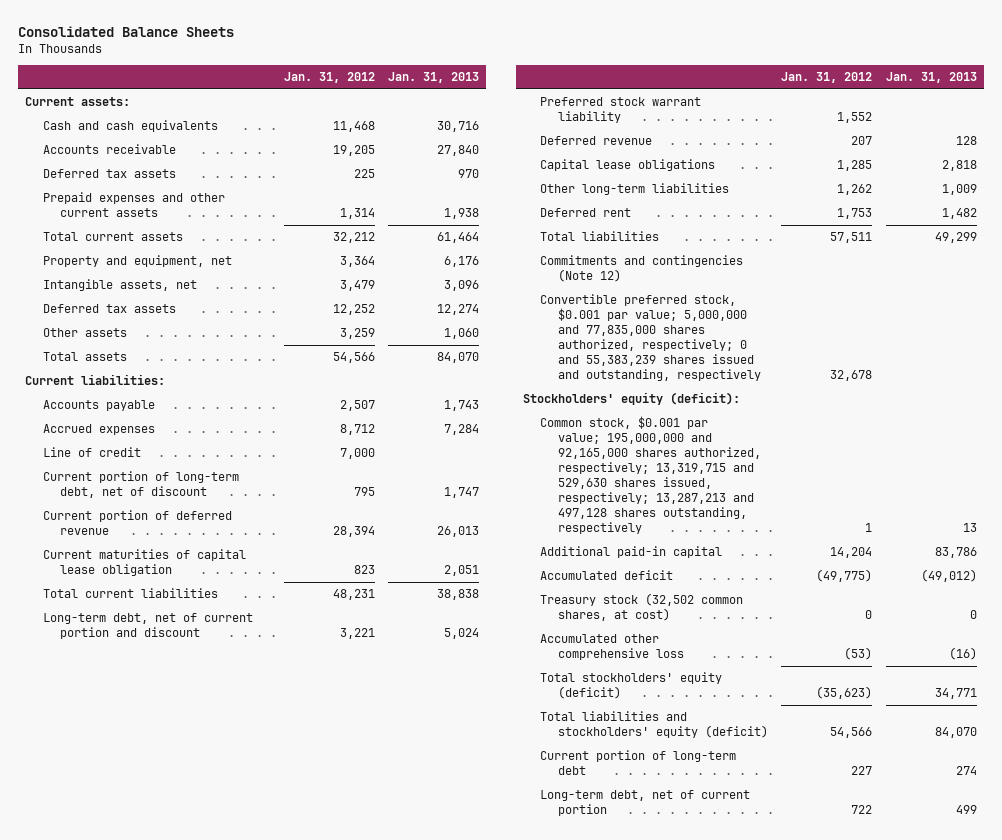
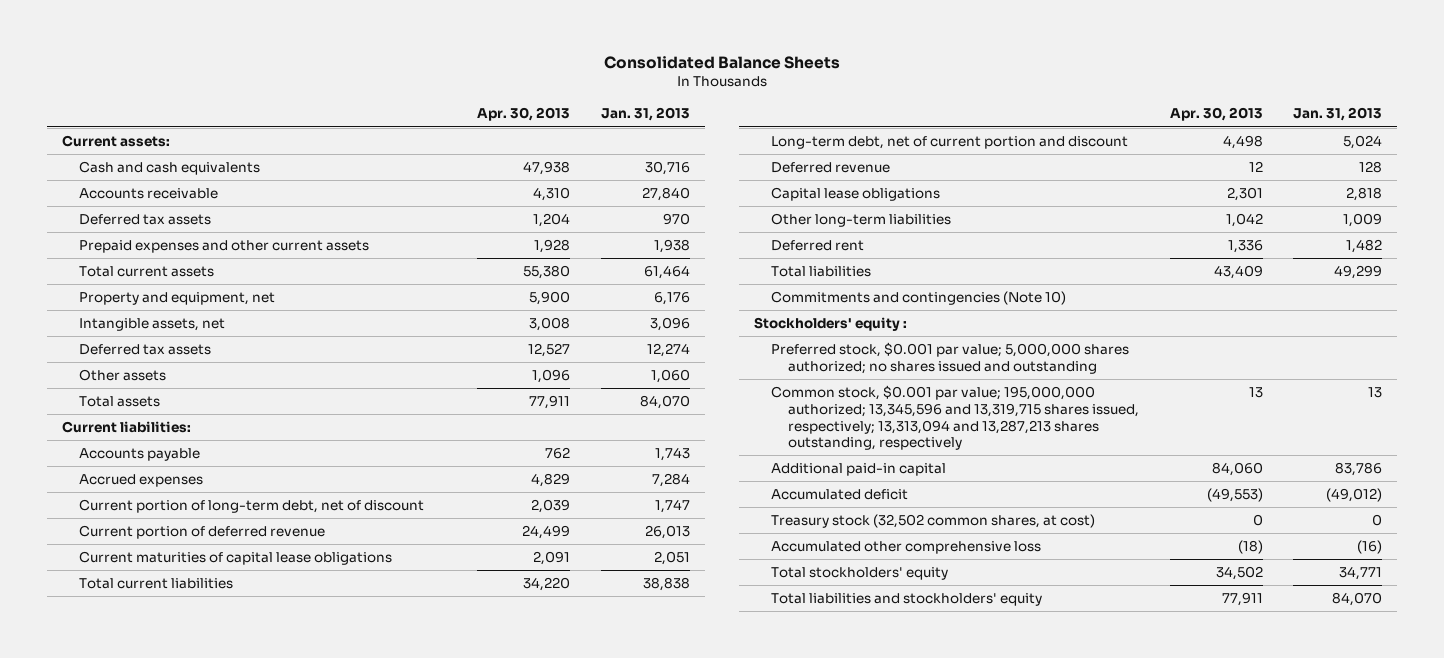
- | Jan. 31, 2012 | Jan. 31, 2013
+ | Apr. 30, 2013 | Jan. 31, 2013
- Line of credit | 7,000 |
- Current maturities of capital lease obligation | 823 | 2,051
+ Current maturities of capital lease obligations | 2,091 | 2,051
- Preferred stock warrant liability | 1,552 |
- Commitments and contingencies (Note 12)
- Convertible preferred stock, $0.001 par value; 5,000,000 and 77,835,000 shares authorized, respectively; 0 and 55,383,239 shares issued and outstanding, respectively | 32,678 |
- Stockholders' equity (deficit):
- Common stock, $0.001 par value; 195,000,000 and 92,165,000 shares authorized, respectively; 13,319,715 and 529,630 shares issued, respectively; 13,287,213 and 497,128 shares outstanding, respectively | 1 | 13
+ Commitments and contingencies (Note 10)
+ Stockholders' equity :
+ Preferred stock, $0.001 par value; 5,000,000 shares authorized; no shares issued and outstanding
+ Common stock, $0.001 par value; 195,000,000 authorized; 13,345,596 and 13,319,715 shares issued, respectively; 13,313,094 and 13,287,213 shares outstanding, respectively | 13 | 13
- Total stockholders' equity (deficit) | (35,623) | 34,771
- Total liabilities and stockholders' equity (deficit) | 54,566 | 84,070
- Current portion of long-term debt | 227 | 274
- Long-term debt, net of current portion | 722 | 499
+ Total stockholders' equity | 34,502 | 34,771
+ Total liabilities and stockholders' equity | 77,911 | 84,070

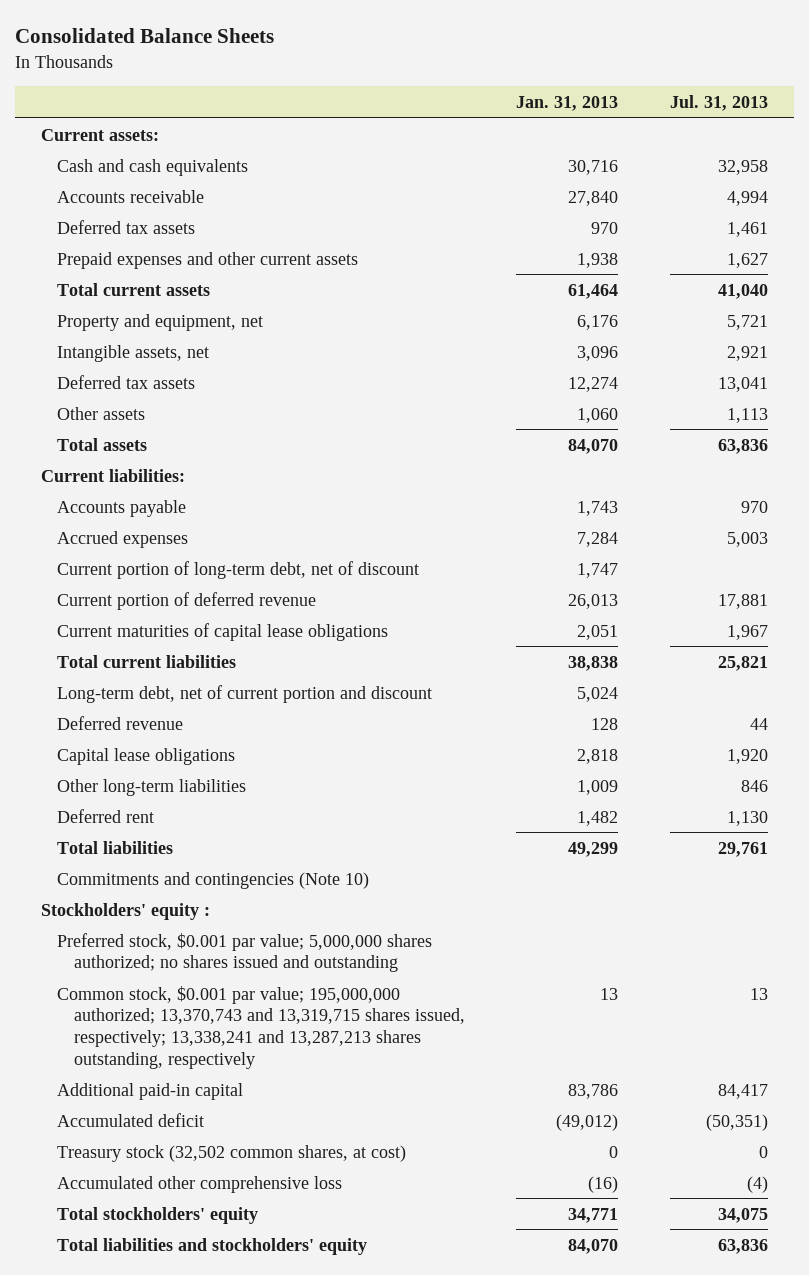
- | Apr. 30, 2013 | Jan. 31, 2013
+ | Jan. 31, 2013 | Jul. 31, 2013
- Common stock, $0.001 par value; 195,000,000 authorized; 13,345,596 and 13,319,715 shares issued, respectively; 13,313,094 and 13,287,213 shares outstanding, respectively | 13 | 13
+ Common stock, $0.001 par value; 195,000,000 authorized; 13,370,743 and 13,319,715 shares issued, respectively; 13,338,241 and 13,287,213 shares outstanding, respectively | 13 | 13

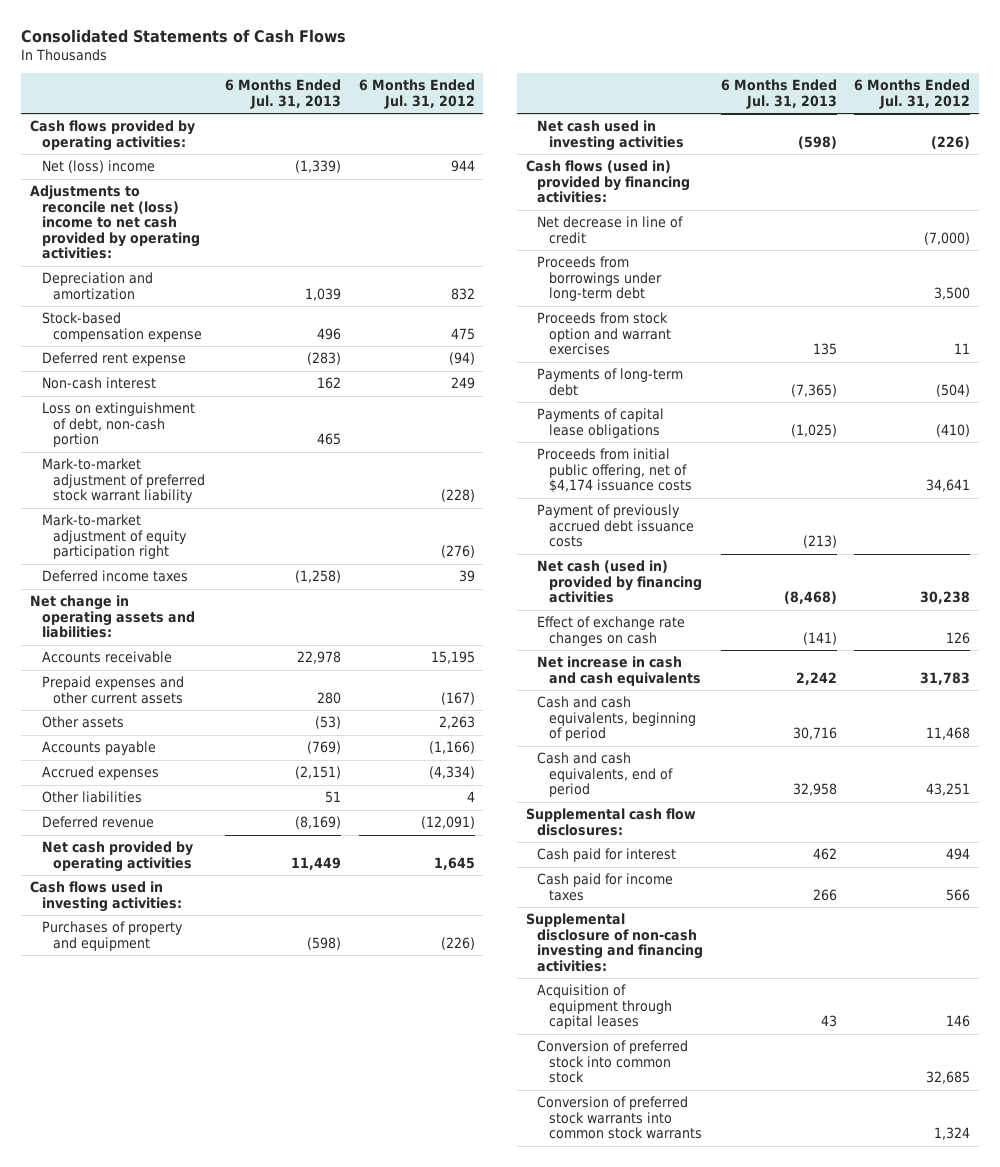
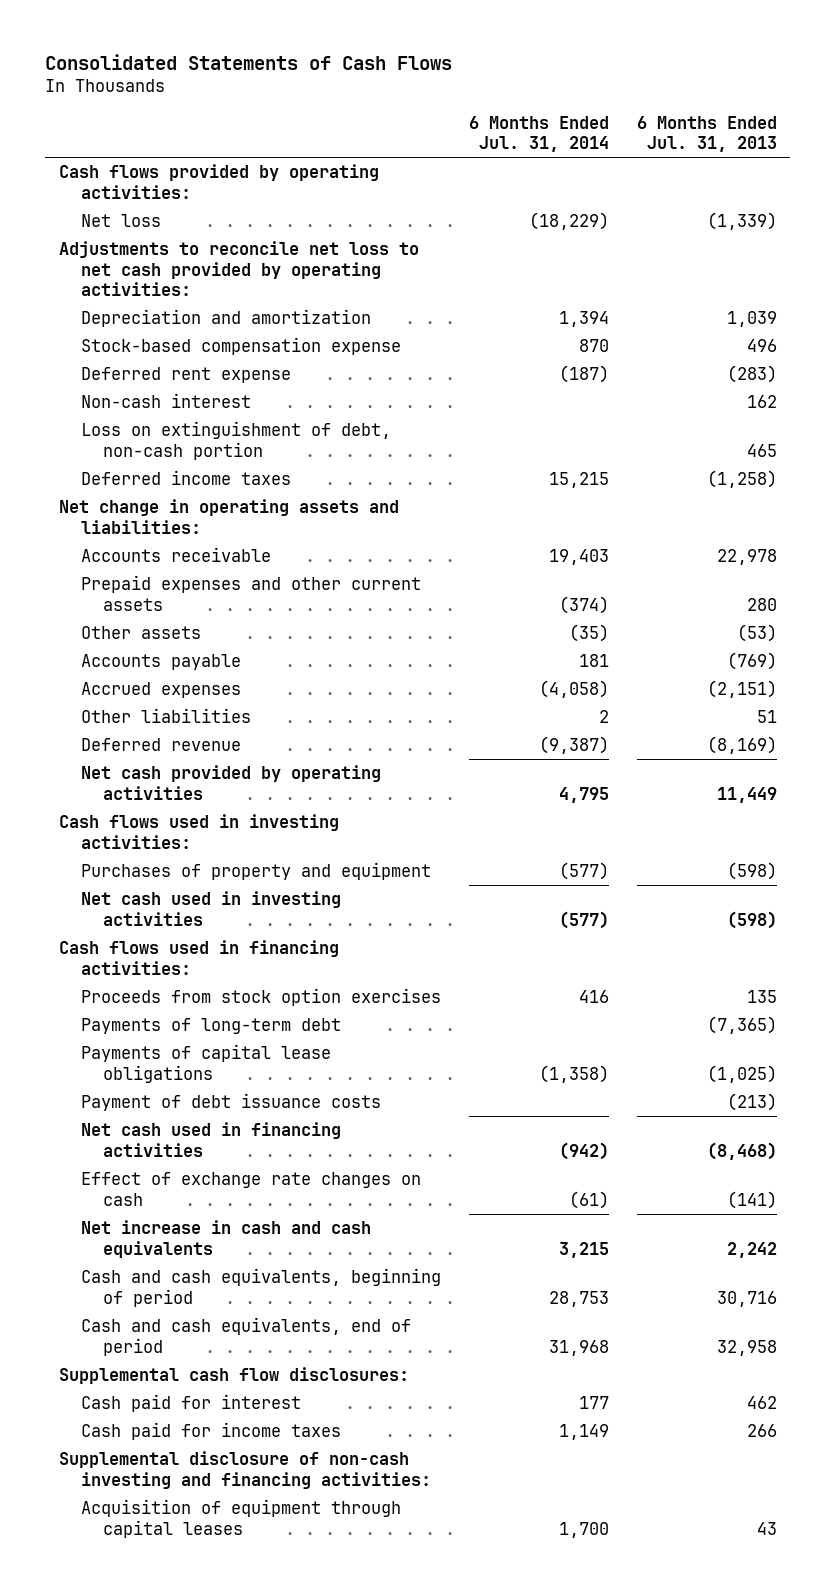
- | 6 Months Ended Jul. 31, 2013 | 6 Months Ended Jul. 31, 2012
+ | 6 Months Ended Jul. 31, 2014 | 6 Months Ended Jul. 31, 2013
- Net (loss) income | (1,339) | 944
- Adjustments to reconcile net (loss) income to net cash provided by operating activities:
+ Net loss | (18,229) | (1,339)
+ Adjustments to reconcile net loss to net cash provided by operating activities:
- Mark-to-market adjustment of preferred stock warrant liability | | (228)
- Mark-to-market adjustment of equity participation right | | (276)
- Cash flows (used in) provided by financing activities:
- Net decrease in line of credit | | (7,000)
- Proceeds from borrowings under long-term debt | | 3,500
- Proceeds from stock option and warrant exercises | 135 | 11
+ Cash flows used in financing activities:
+ Proceeds from stock option exercises | 416 | 135
- Proceeds from initial public offering, net of $4,174 issuance costs | | 34,641
- Payment of previously accrued debt issuance costs | (213) |
- Net cash (used in) provided by financing activities | (8,468) | 30,238
+ Payment of debt issuance costs | | (213)
+ Net cash used in financing activities | (942) | (8,468)
- Conversion of preferred stock into common stock | | 32,685
- Conversion of preferred stock warrants into common stock warrants | | 1,324

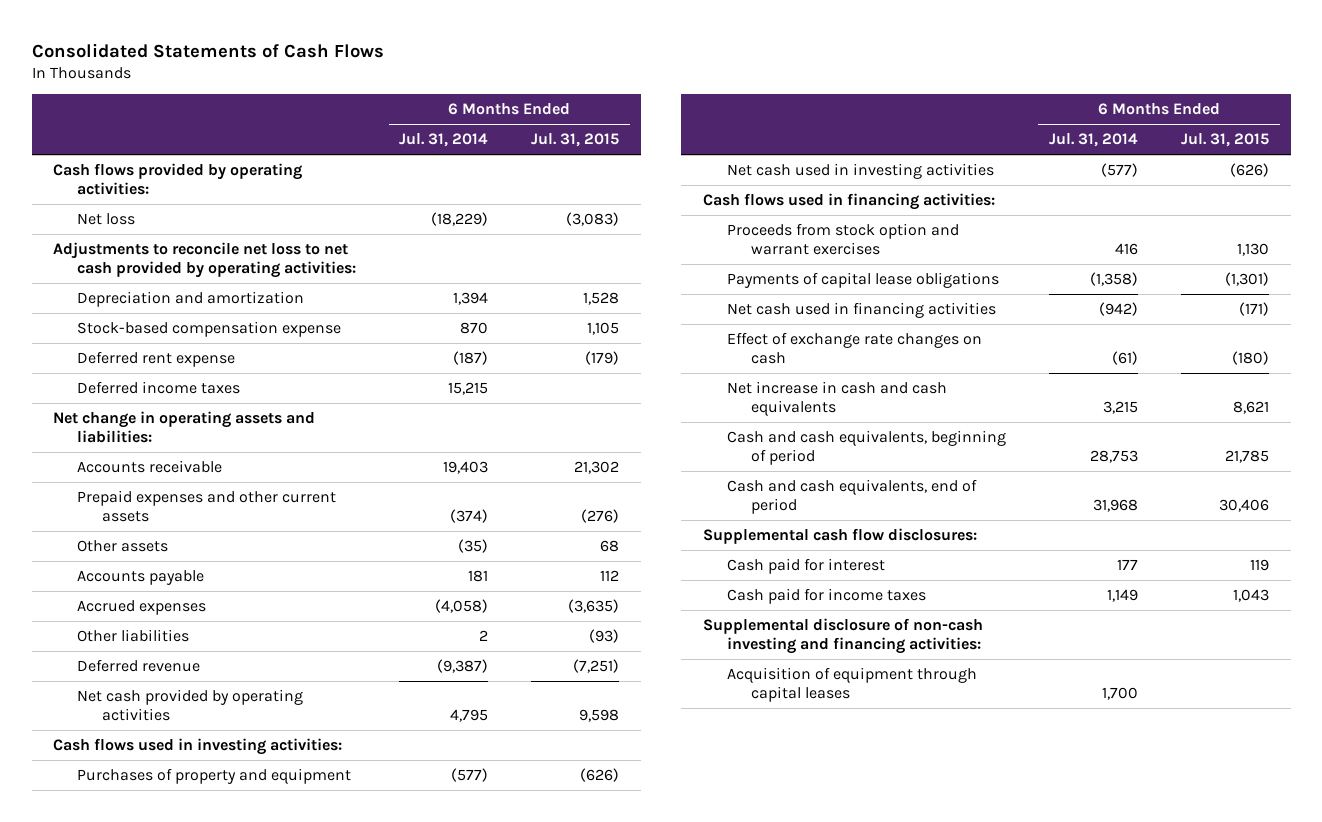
- | 6 Months Ended Jul. 31, 2014 | 6 Months Ended Jul. 31, 2013
+ | 6 Months Ended Jul. 31, 2014 | 6 Months Ended Jul. 31, 2015
- Non-cash interest | | 162
- Loss on extinguishment of debt, non-cash portion | | 465
- Proceeds from stock option exercises | 416 | 135
- Payments of long-term debt | | (7,365)
+ Proceeds from stock option and warrant exercises | 416 | 1,130
- Payment of debt issuance costs | | (213)

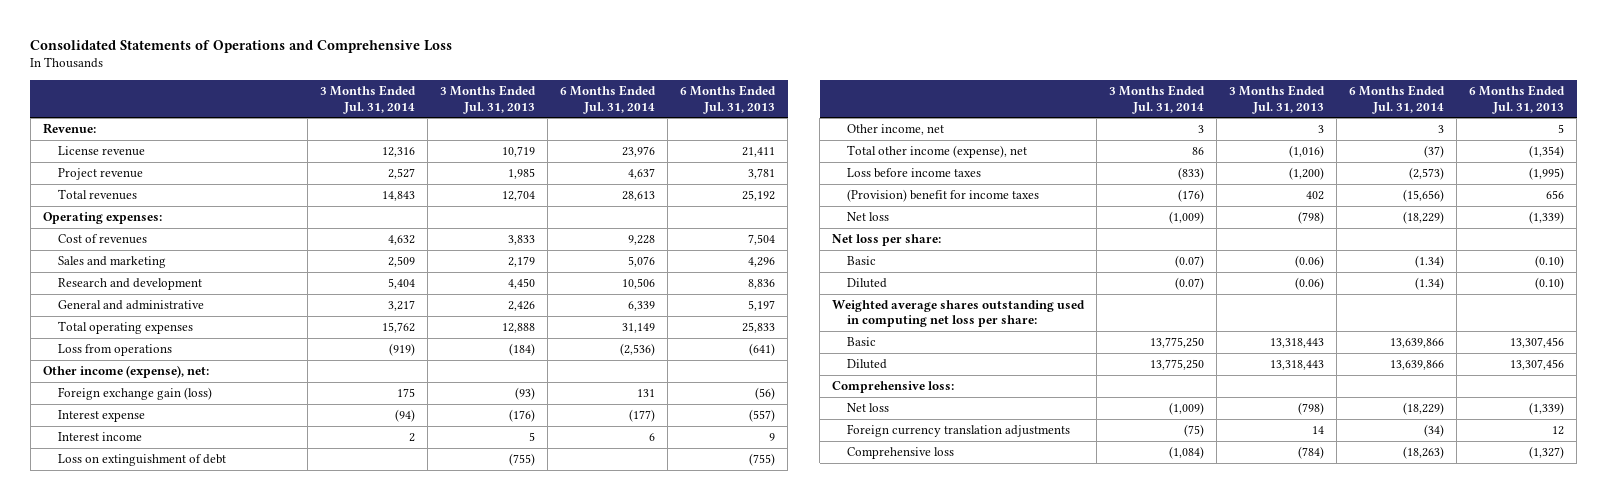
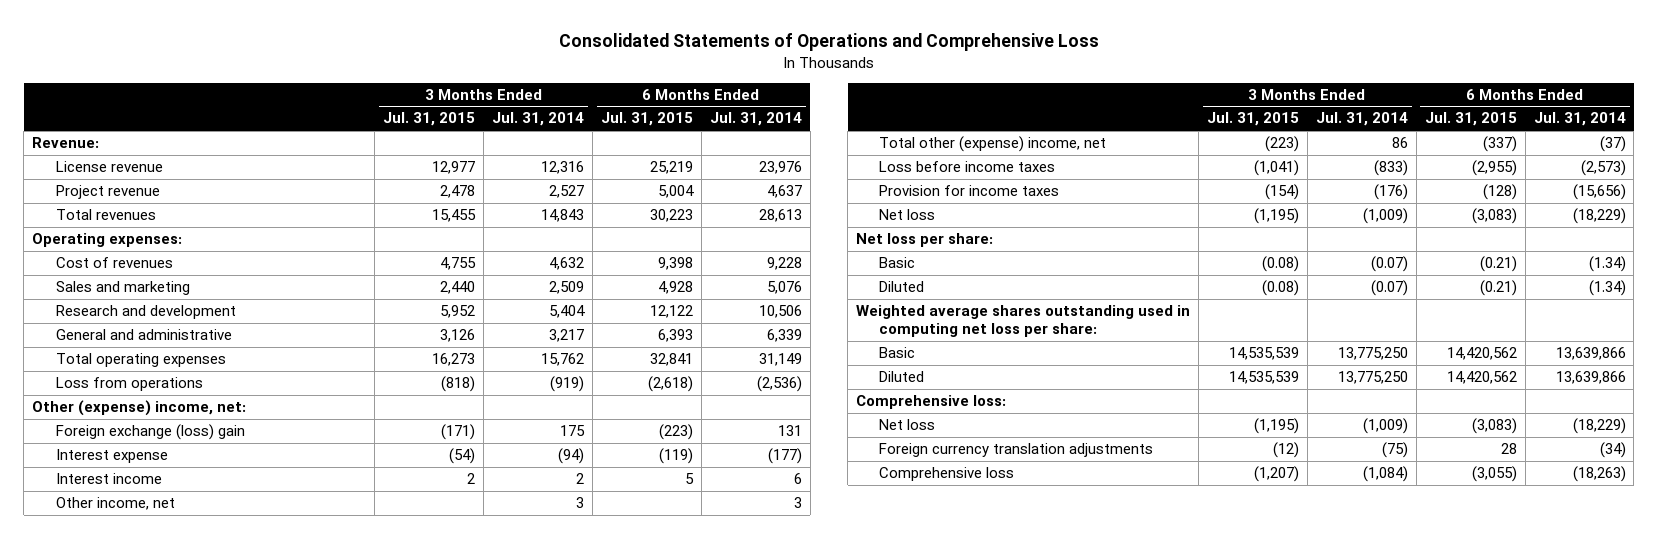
- | 3 Months Ended Jul. 31, 2014 | 3 Months Ended Jul. 31, 2013 | 6 Months Ended Jul. 31, 2014 | 6 Months Ended Jul. 31, 2013
+ | 3 Months Ended Jul. 31, 2015 | 3 Months Ended Jul. 31, 2014 | 6 Months Ended Jul. 31, 2015 | 6 Months Ended Jul. 31, 2014
- Other income (expense), net:
- Foreign exchange gain (loss) | 175 | (93) | 131 | (56)
+ Other (expense) income, net:
+ Foreign exchange (loss) gain | (171) | 175 | (223) | 131
- Loss on extinguishment of debt | | (755) | | (755)
- Total other income (expense), net | 86 | (1,016) | (37) | (1,354)
+ Total other (expense) income, net | (223) | 86 | (337) | (37)
- (Provision) benefit for income taxes | (176) | 402 | (15,656) | 656
+ Provision for income taxes | (154) | (176) | (128) | (15,656)

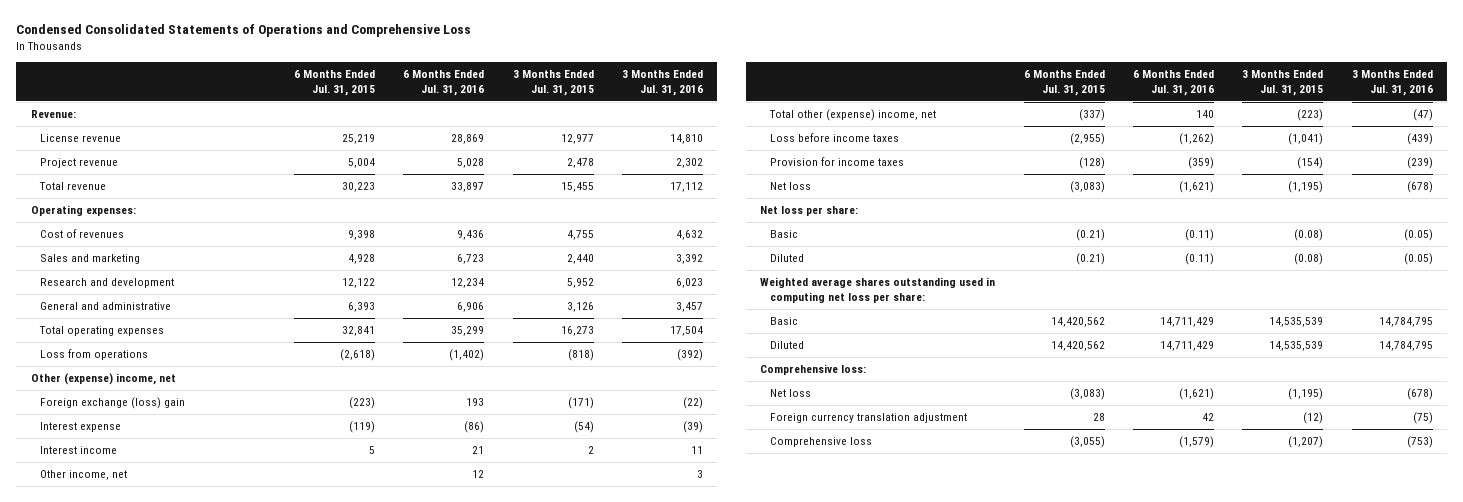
- Consolidated Statements of Operations and Comprehensive Loss
+ Condensed Consolidated Statements of Operations and Comprehensive Loss
- | 3 Months Ended Jul. 31, 2015 | 3 Months Ended Jul. 31, 2014 | 6 Months Ended Jul. 31, 2015 | 6 Months Ended Jul. 31, 2014
+ | 6 Months Ended Jul. 31, 2015 | 6 Months Ended Jul. 31, 2016 | 3 Months Ended Jul. 31, 2015 | 3 Months Ended Jul. 31, 2016
- Total revenues | 15,455 | 14,843 | 30,223 | 28,613
+ Total revenue | 30,223 | 33,897 | 15,455 | 17,112
- Other (expense) income, net:
+ Other (expense) income, net
- Foreign currency translation adjustments | (12) | (75) | 28 | (34)
+ Foreign currency translation adjustment | 28 | 42 | (12) | (75)

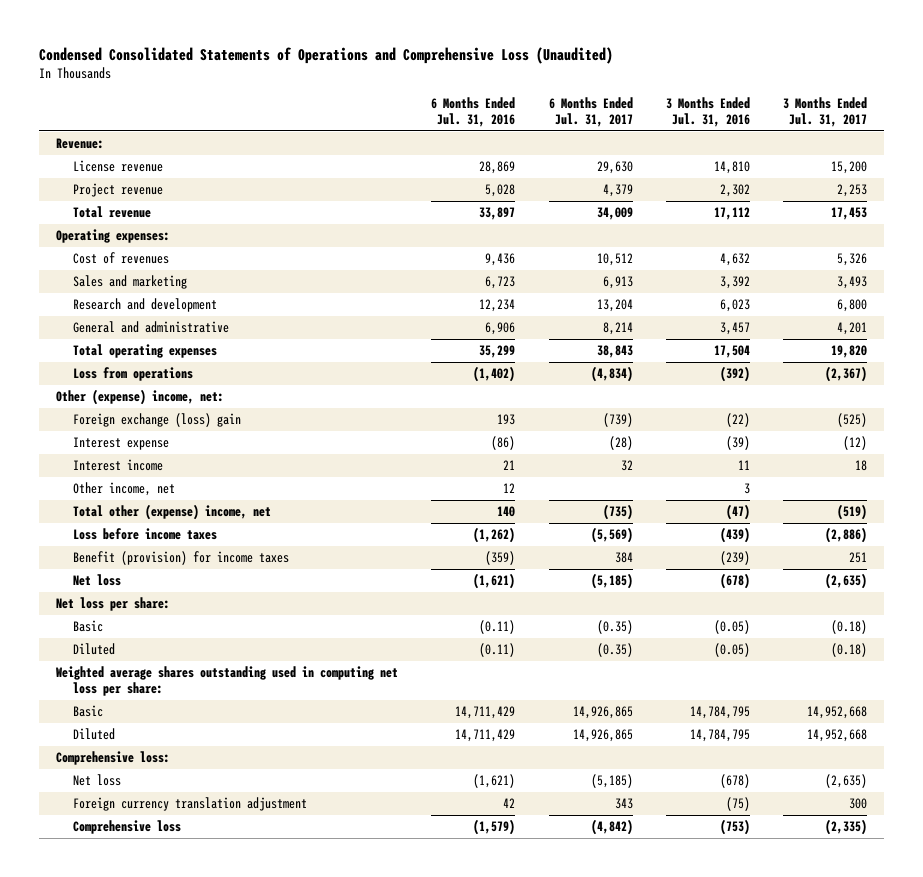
- Condensed Consolidated Statements of Operations and Comprehensive Loss
+ Condensed Consolidated Statements of Operations and Comprehensive Loss (Unaudited)
- | 6 Months Ended Jul. 31, 2015 | 6 Months Ended Jul. 31, 2016 | 3 Months Ended Jul. 31, 2015 | 3 Months Ended Jul. 31, 2016
+ | 6 Months Ended Jul. 31, 2016 | 6 Months Ended Jul. 31, 2017 | 3 Months Ended Jul. 31, 2016 | 3 Months Ended Jul. 31, 2017
- Other (expense) income, net
+ Other (expense) income, net:
- Provision for income taxes | (128) | (359) | (154) | (239)
+ Benefit (provision) for income taxes | (359) | 384 | (239) | 251

